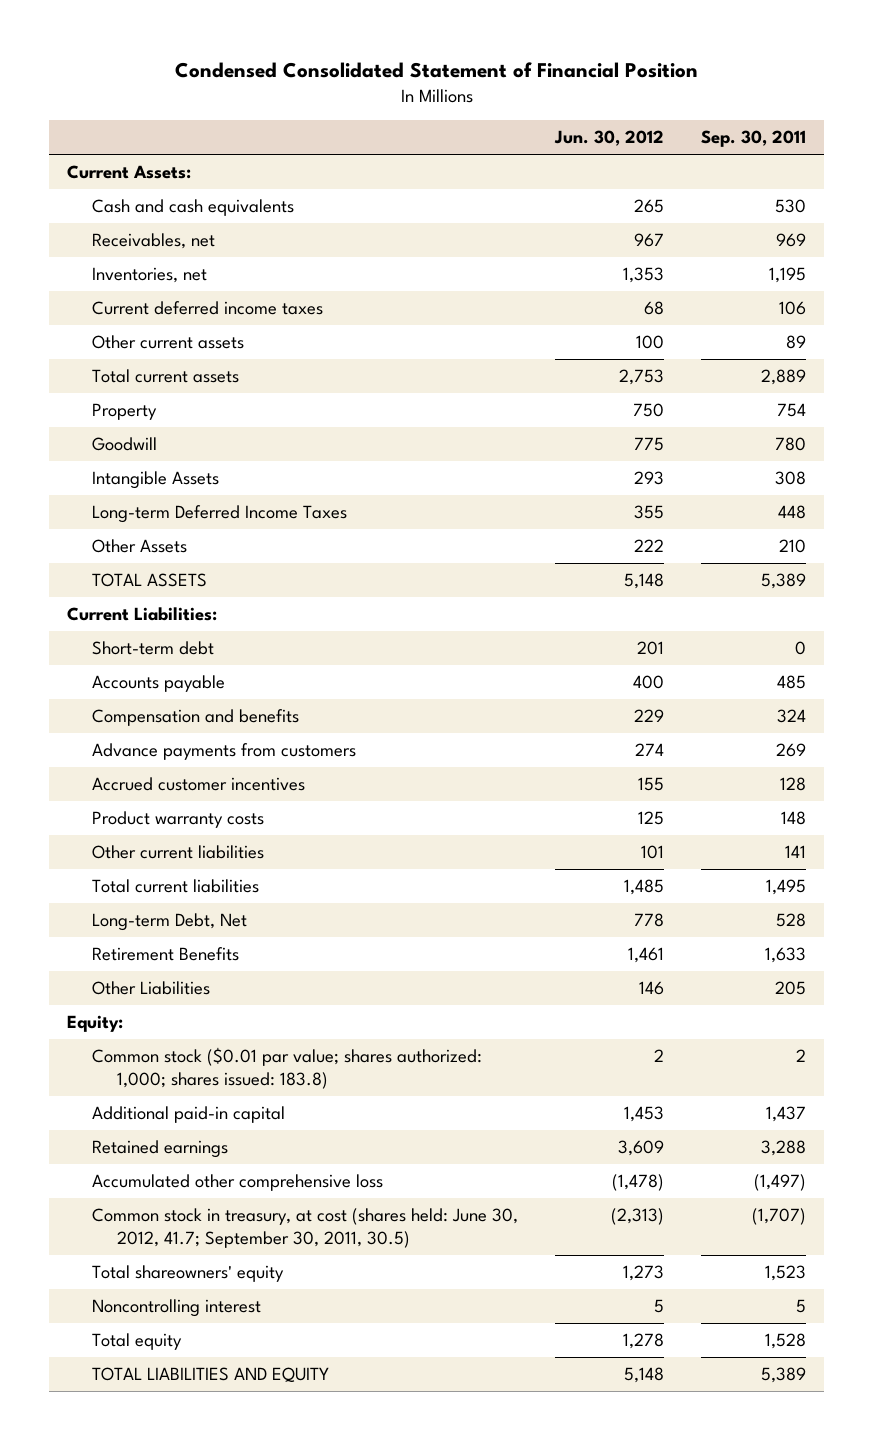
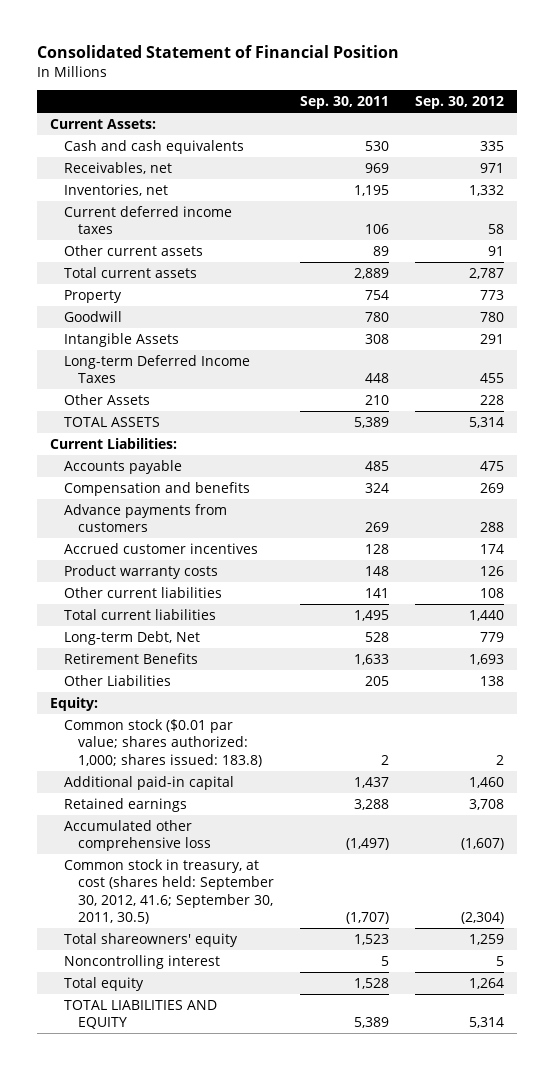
- Condensed Consolidated Statement of Financial Position
+ Consolidated Statement of Financial Position
- | Jun. 30, 2012 | Sep. 30, 2011
+ | Sep. 30, 2011 | Sep. 30, 2012
- Short-term debt | 201 | 0
- Common stock in treasury, at cost (shares held: June 30, 2012, 41.7; September 30, 2011, 30.5) | (2,313) | (1,707)
+ Common stock in treasury, at cost (shares held: September 30, 2012, 41.6; September 30, 2011, 30.5) | (1,707) | (2,304)

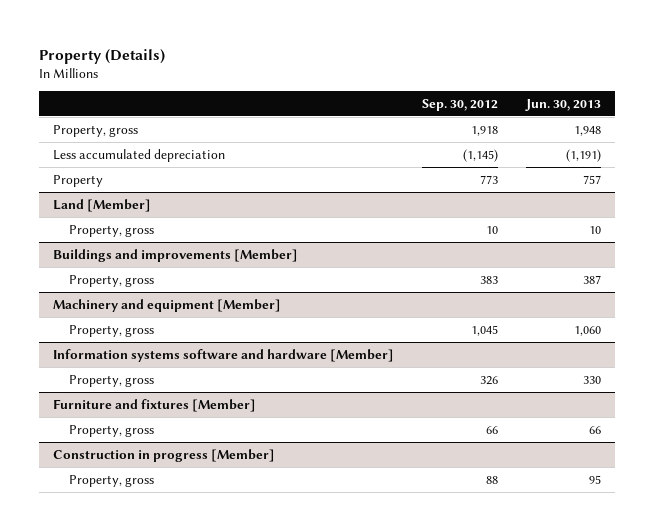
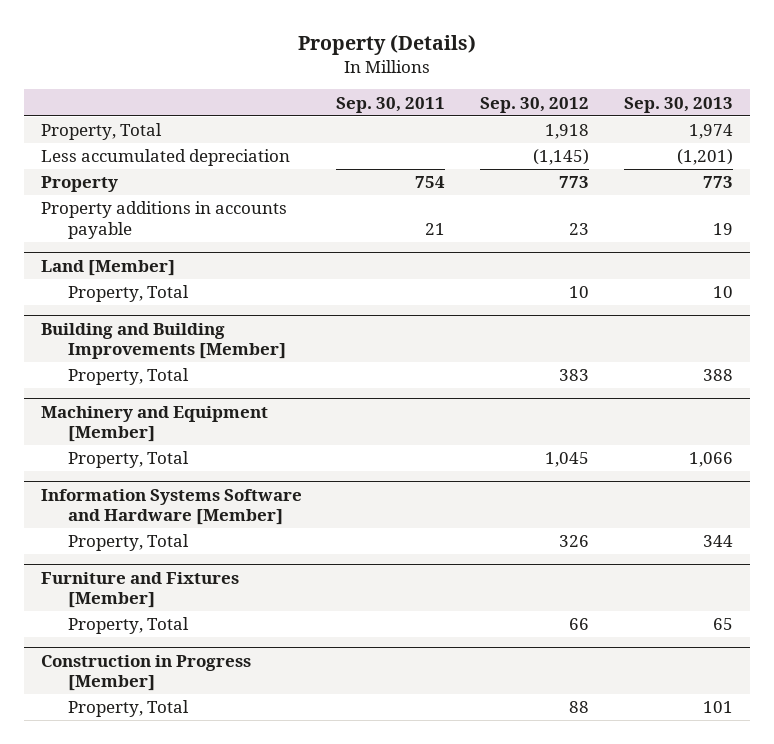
- | Sep. 30, 2012 | Jun. 30, 2013
+ | Sep. 30, 2011 | Sep. 30, 2012 | Sep. 30, 2013
- Property, gross | 1,918 | 1,948
+ Property, Total | | 1,918 | 1,974
+ Property additions in accounts payable | 21 | 23 | 19
@ Land [Member]
- Property, gross | 10 | 10
- Buildings and improvements [Member]
- Property, gross | 383 | 387
- Machinery and equipment [Member]
- Property, gross | 1,045 | 1,060
- Information systems software and hardware [Member]
- Property, gross | 326 | 330
- Furniture and fixtures [Member]
- Property, gross | 66 | 66
- Construction in progress [Member]
- Property, gross | 88 | 95
@ Land [Member]
+ Property, Total | | 10 | 10
+ Building and Building Improvements [Member]
+ Property, Total | | 383 | 388
+ Machinery and Equipment [Member]
+ Property, Total | | 1,045 | 1,066
+ Information Systems Software and Hardware [Member]
+ Property, Total | | 326 | 344
+ Furniture and Fixtures [Member]
+ Property, Total | | 66 | 65
+ Construction in Progress [Member]
+ Property, Total | | 88 | 101

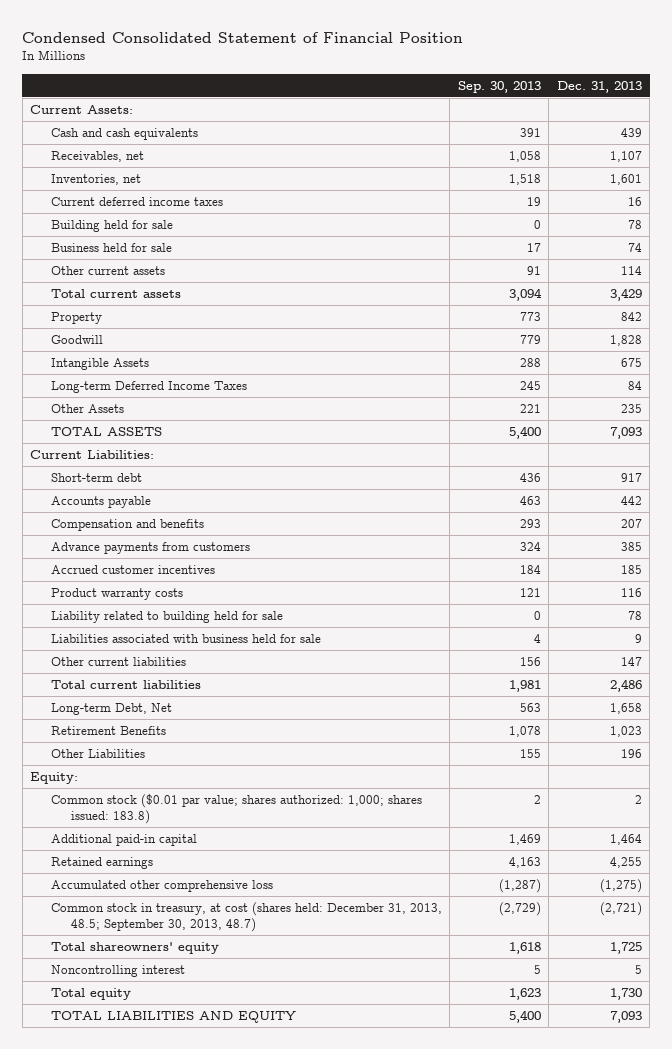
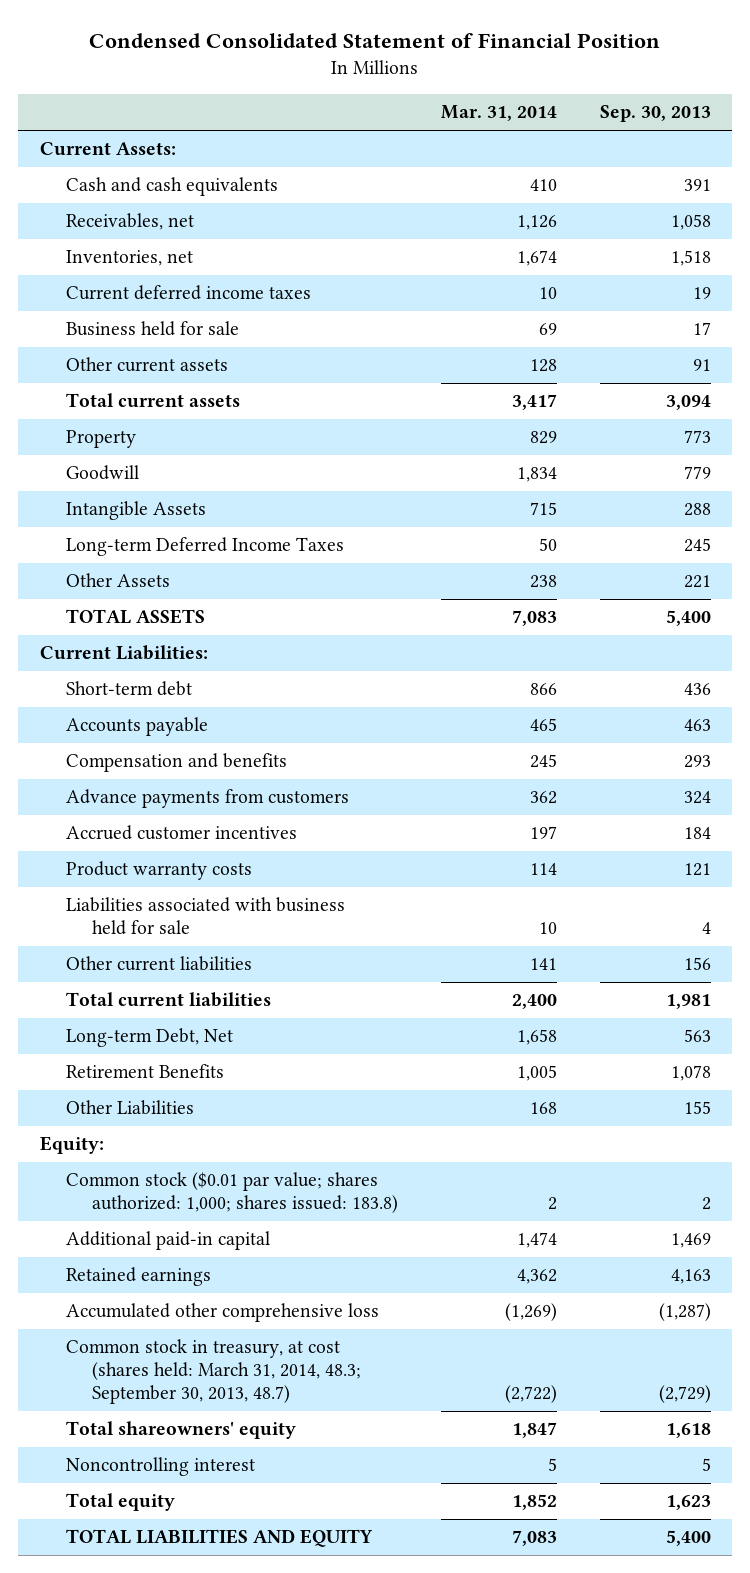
- | Sep. 30, 2013 | Dec. 31, 2013
+ | Mar. 31, 2014 | Sep. 30, 2013
- Building held for sale | 0 | 78
- Liability related to building held for sale | 0 | 78
- Common stock in treasury, at cost (shares held: December 31, 2013, 48.5; September 30, 2013, 48.7) | (2,729) | (2,721)
+ Common stock in treasury, at cost (shares held: March 31, 2014, 48.3; September 30, 2013, 48.7) | (2,722) | (2,729)

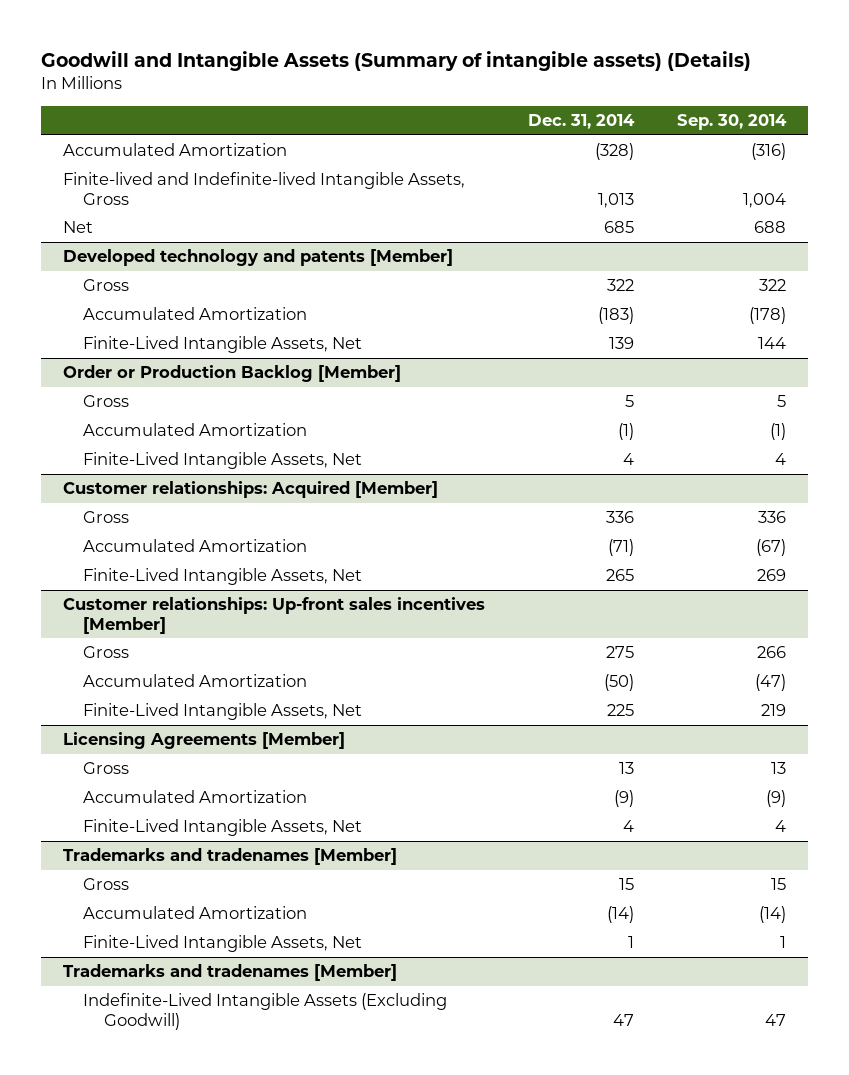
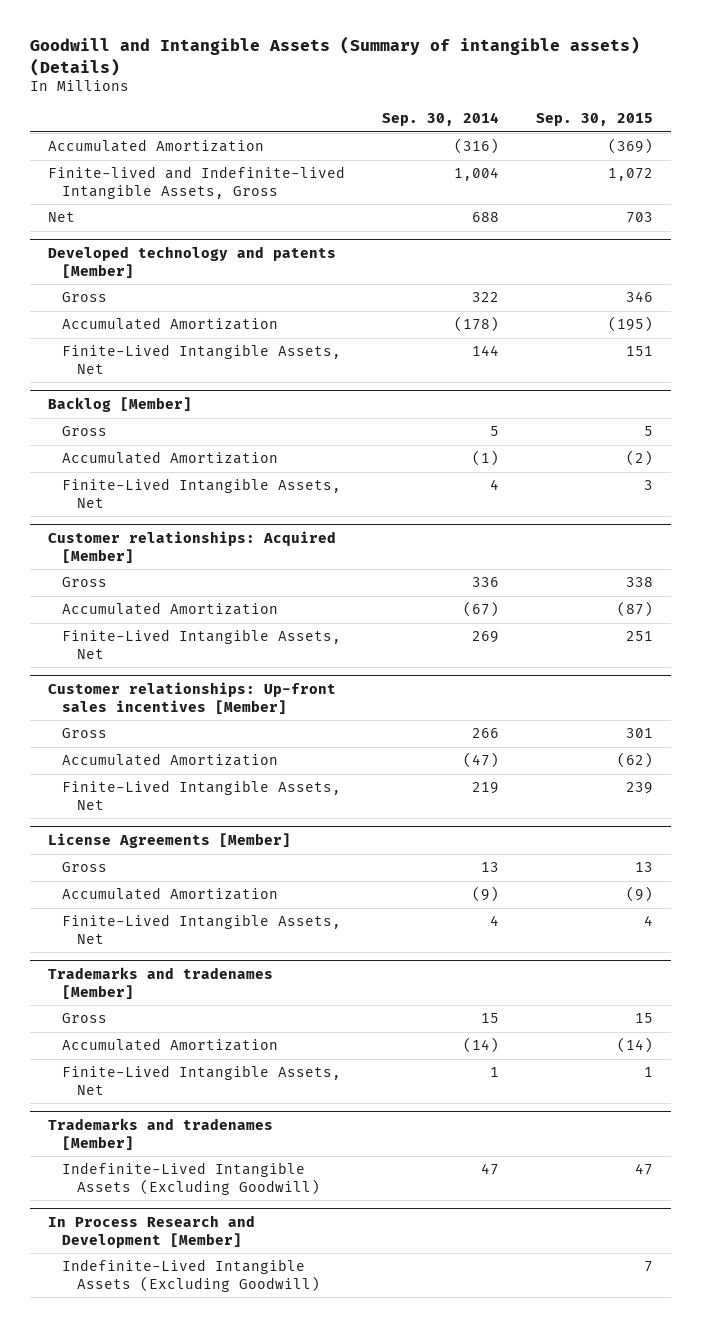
- | Dec. 31, 2014 | Sep. 30, 2014
+ | Sep. 30, 2014 | Sep. 30, 2015
- Order or Production Backlog [Member]
+ Backlog [Member]
- Licensing Agreements [Member]
+ License Agreements [Member]
+ In Process Research and Development [Member]
+ Indefinite-Lived Intangible Assets (Excluding Goodwill) | | 7

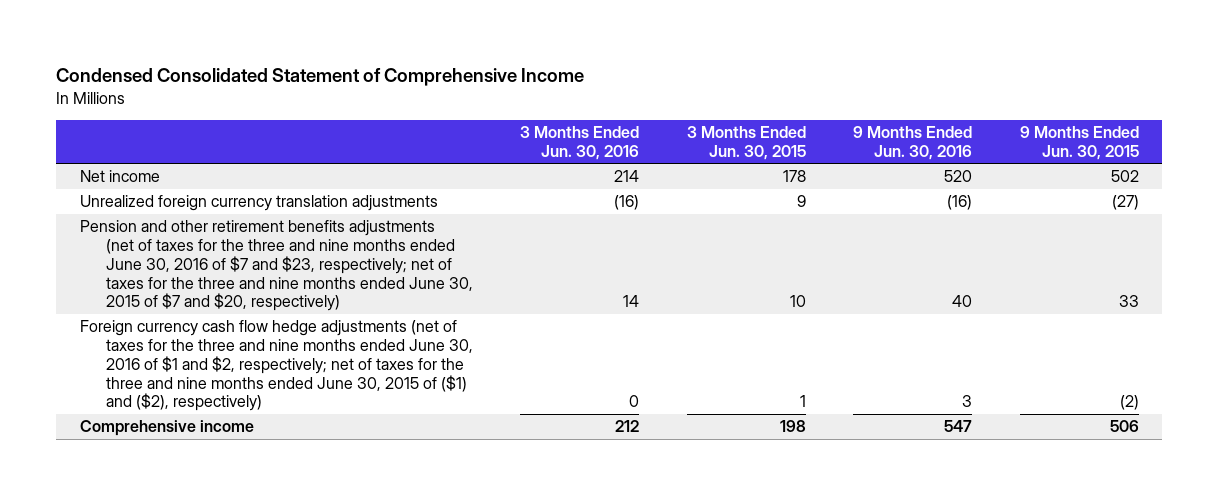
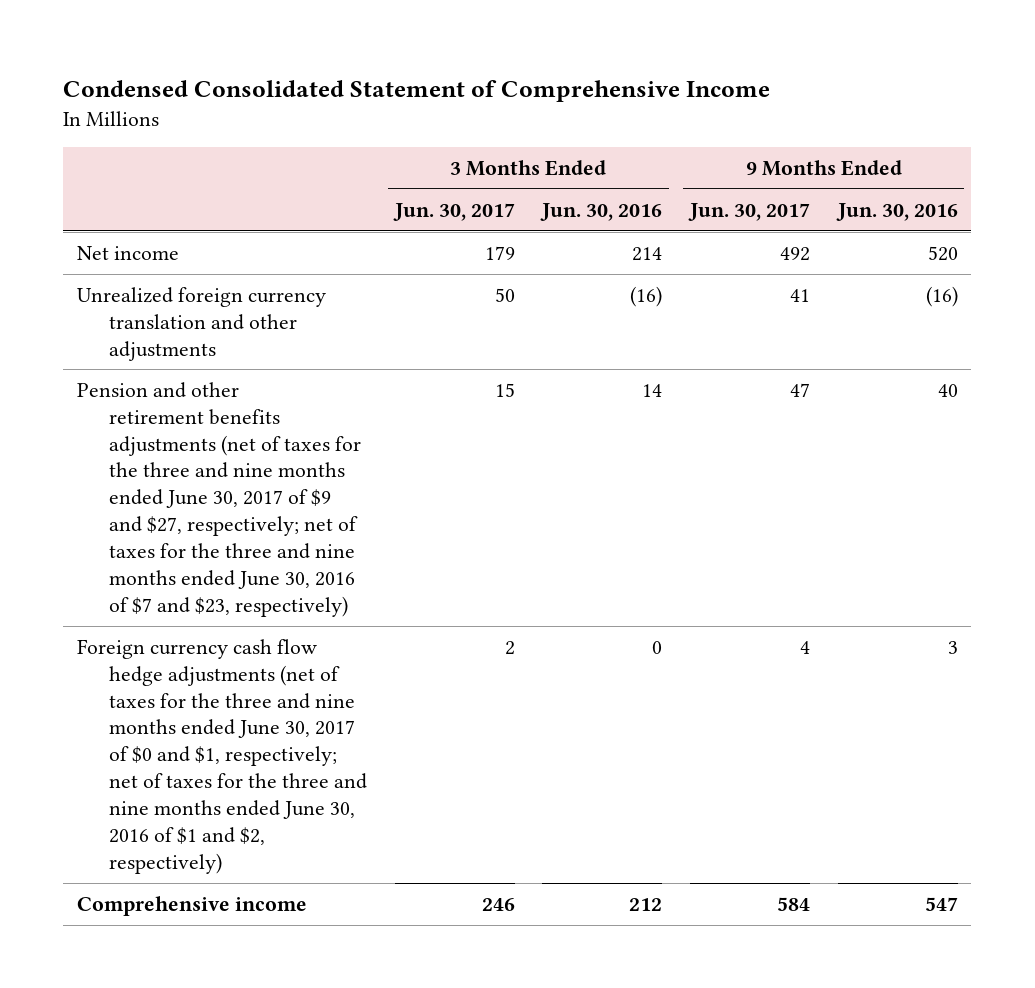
- | 3 Months Ended Jun. 30, 2016 | 3 Months Ended Jun. 30, 2015 | 9 Months Ended Jun. 30, 2016 | 9 Months Ended Jun. 30, 2015
+ | 3 Months Ended Jun. 30, 2017 | 3 Months Ended Jun. 30, 2016 | 9 Months Ended Jun. 30, 2017 | 9 Months Ended Jun. 30, 2016
- Unrealized foreign currency translation adjustments | (16) | 9 | (16) | (27)
- Pension and other retirement benefits adjustments (net of taxes for the three and nine months ended June 30, 2016 of $7 and $23, respectively; net of taxes for the three and nine months ended June 30, 2015 of $7 and $20, respectively) | 14 | 10 | 40 | 33
- Foreign currency cash flow hedge adjustments (net of taxes for the three and nine months ended June 30, 2016 of $1 and $2, respectively; net of taxes for the three and nine months ended June 30, 2015 of ($1) and ($2), respectively) | 0 | 1 | 3 | (2)
+ Unrealized foreign currency translation and other adjustments | 50 | (16) | 41 | (16)
+ Pension and other retirement benefits adjustments (net of taxes for the three and nine months ended June 30, 2017 of $9 and $27, respectively; net of taxes for the three and nine months ended June 30, 2016 of $7 and $23, respectively) | 15 | 14 | 47 | 40
+ Foreign currency cash flow hedge adjustments (net of taxes for the three and nine months ended June 30, 2017 of $0 and $1, respectively; net of taxes for the three and nine months ended June 30, 2016 of $1 and $2, respectively) | 2 | 0 | 4 | 3

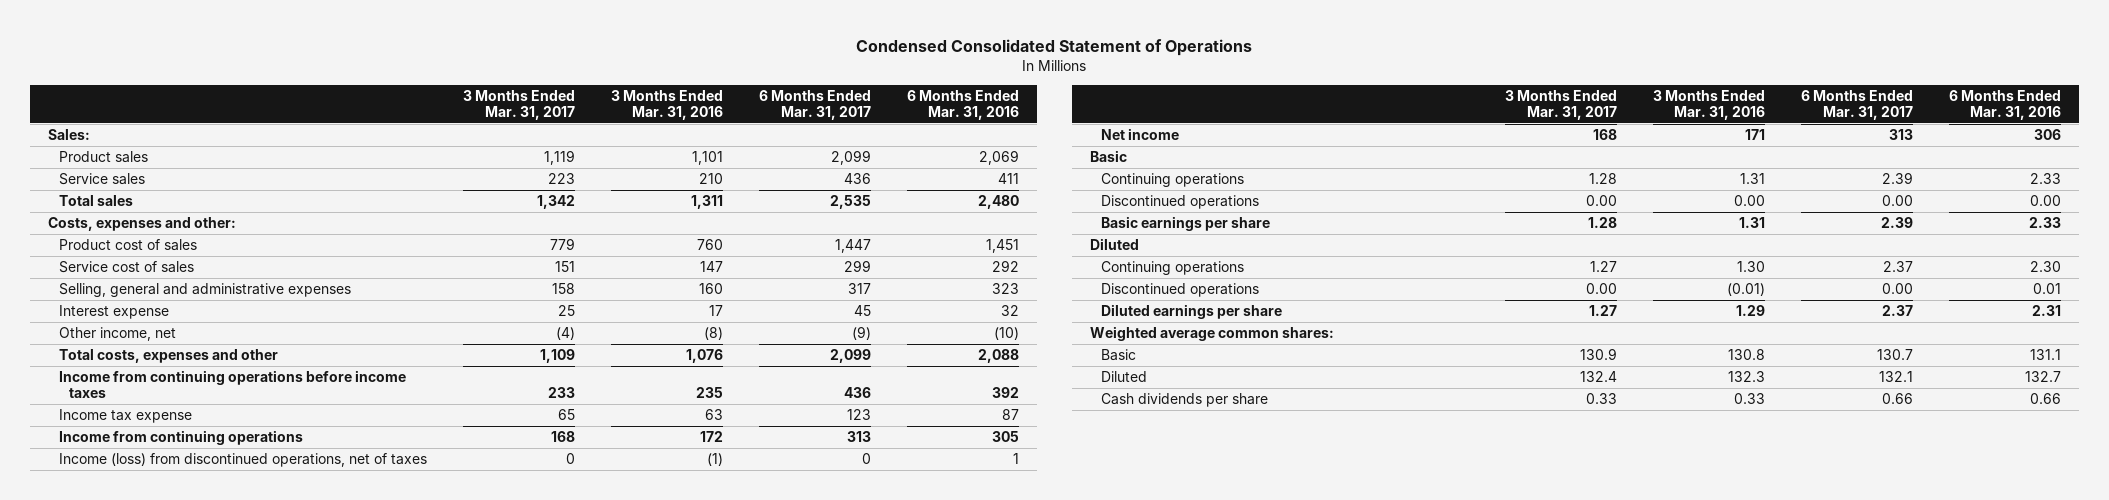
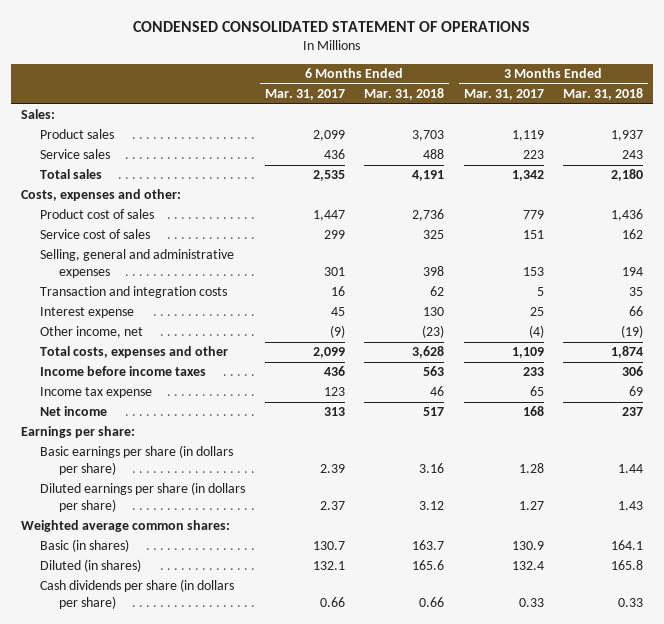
- Condensed Consolidated Statement of Operations
+ CONDENSED CONSOLIDATED STATEMENT OF OPERATIONS
- | 3 Months Ended Mar. 31, 2017 | 3 Months Ended Mar. 31, 2016 | 6 Months Ended Mar. 31, 2017 | 6 Months Ended Mar. 31, 2016
+ | 6 Months Ended Mar. 31, 2017 | 6 Months Ended Mar. 31, 2018 | 3 Months Ended Mar. 31, 2017 | 3 Months Ended Mar. 31, 2018
- Selling, general and administrative expenses | 158 | 160 | 317 | 323
+ Selling, general and administrative expenses | 301 | 398 | 153 | 194
+ Transaction and integration costs | 16 | 62 | 5 | 35
- Income from continuing operations before income taxes | 233 | 235 | 436 | 392
+ Income before income taxes | 436 | 563 | 233 | 306
- Income from continuing operations | 168 | 172 | 313 | 305
- Income (loss) from discontinued operations, net of taxes | 0 | (1) | 0 | 1
- Basic
- Continuing operations | 1.28 | 1.31 | 2.39 | 2.33
- Discontinued operations | 0.00 | 0.00 | 0.00 | 0.00
- Basic earnings per share | 1.28 | 1.31 | 2.39 | 2.33
- Diluted
- Continuing operations | 1.27 | 1.30 | 2.37 | 2.30
- Discontinued operations | 0.00 | (0.01) | 0.00 | 0.01
- Diluted earnings per share | 1.27 | 1.29 | 2.37 | 2.31
+ Earnings per share:
+ Basic earnings per share (in dollars per share) | 2.39 | 3.16 | 1.28 | 1.44
+ Diluted earnings per share (in dollars per share) | 2.37 | 3.12 | 1.27 | 1.43
- Basic | 130.9 | 130.8 | 130.7 | 131.1
- Diluted | 132.4 | 132.3 | 132.1 | 132.7
- Cash dividends per share | 0.33 | 0.33 | 0.66 | 0.66
+ Basic (in shares) | 130.7 | 163.7 | 130.9 | 164.1
+ Diluted (in shares) | 132.1 | 165.6 | 132.4 | 165.8
+ Cash dividends per share (in dollars per share) | 0.66 | 0.66 | 0.33 | 0.33

